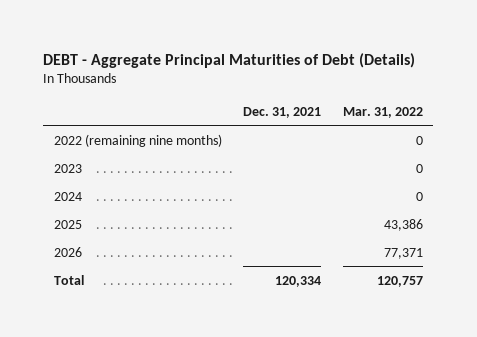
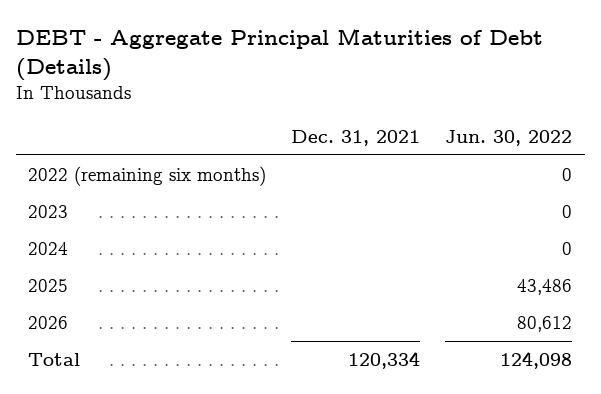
- | Dec. 31, 2021 | Mar. 31, 2022
+ | Dec. 31, 2021 | Jun. 30, 2022
- 2022 (remaining nine months) | | 0
+ 2022 (remaining six months) | | 0

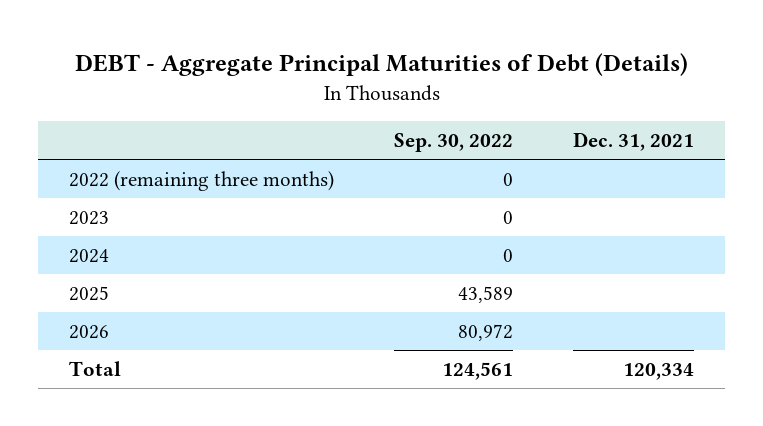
- | Dec. 31, 2021 | Jun. 30, 2022
+ | Sep. 30, 2022 | Dec. 31, 2021
- 2022 (remaining six months) | | 0
+ 2022 (remaining three months) | 0 |

